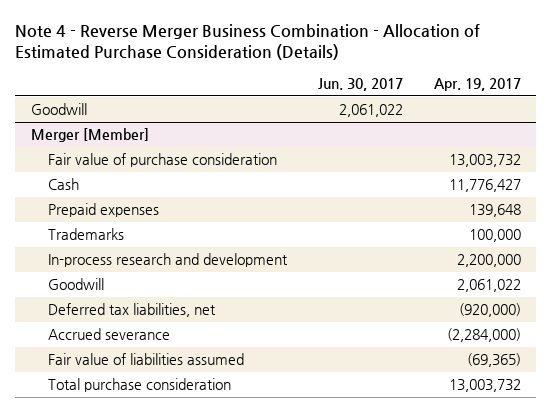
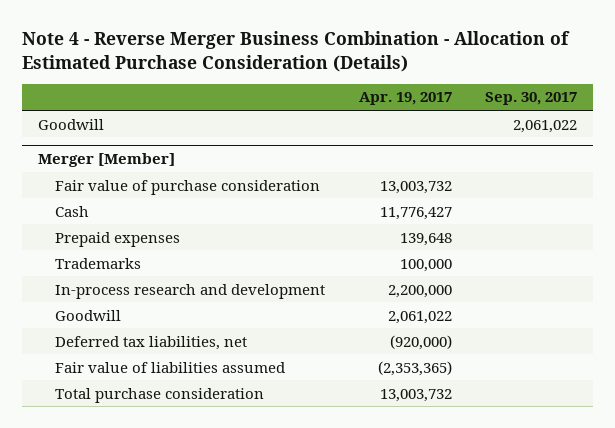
- | Jun. 30, 2017 | Apr. 19, 2017
+ | Apr. 19, 2017 | Sep. 30, 2017
@ Merger [Member]
- Accrued severance | | (2,284,000)
- Fair value of liabilities assumed | | (69,365)
+ Fair value of liabilities assumed | (2,353,365) |

